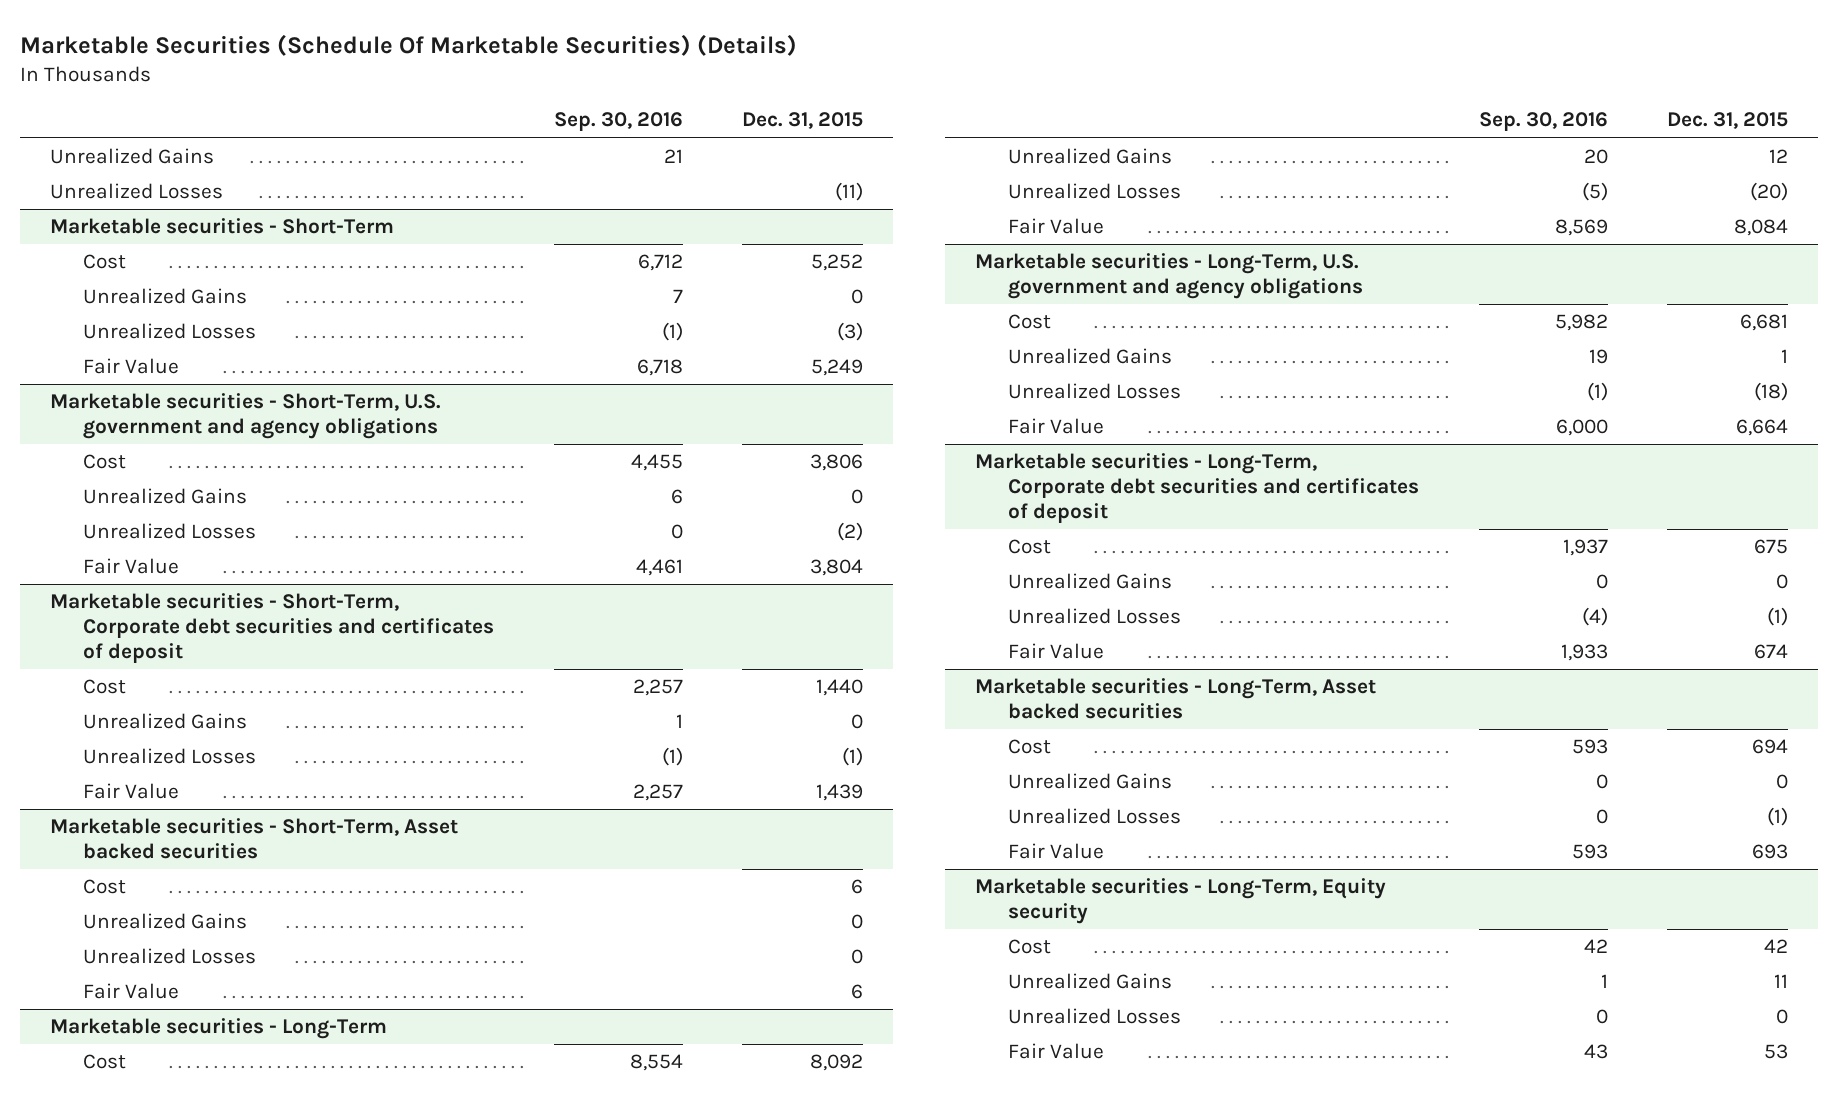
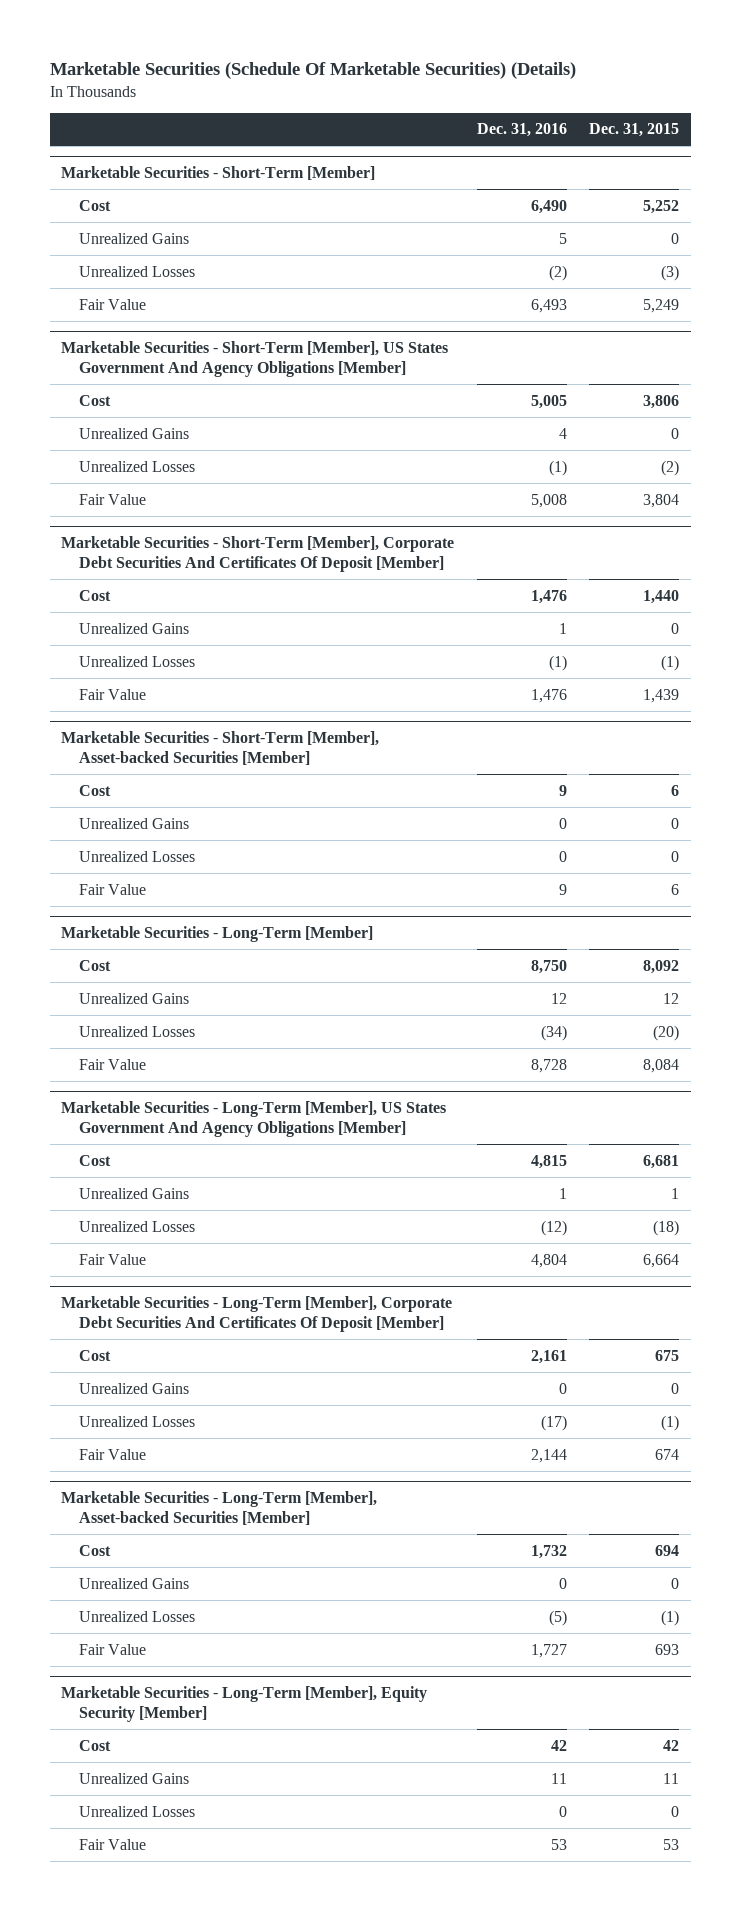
- | Sep. 30, 2016 | Dec. 31, 2015
+ | Dec. 31, 2016 | Dec. 31, 2015
- Unrealized Gains | 21 |
- Unrealized Losses | | (11)
- Marketable securities - Short-Term
+ Marketable Securities - Short-Term [Member]
- Marketable securities - Short-Term, U.S. government and agency obligations
+ Marketable Securities - Short-Term [Member], US States Government And Agency Obligations [Member]
- Marketable securities - Short-Term, Corporate debt securities and certificates of deposit
+ Marketable Securities - Short-Term [Member], Corporate Debt Securities And Certificates Of Deposit [Member]
- Marketable securities - Short-Term, Asset backed securities
+ Marketable Securities - Short-Term [Member], Asset-backed Securities [Member]
- Marketable securities - Long-Term
+ Marketable Securities - Long-Term [Member]
- Marketable securities - Long-Term, U.S. government and agency obligations
+ Marketable Securities - Long-Term [Member], US States Government And Agency Obligations [Member]
- Marketable securities - Long-Term, Corporate debt securities and certificates of deposit
+ Marketable Securities - Long-Term [Member], Corporate Debt Securities And Certificates Of Deposit [Member]
- Marketable securities - Long-Term, Asset backed securities
+ Marketable Securities - Long-Term [Member], Asset-backed Securities [Member]
- Marketable securities - Long-Term, Equity security
+ Marketable Securities - Long-Term [Member], Equity Security [Member]

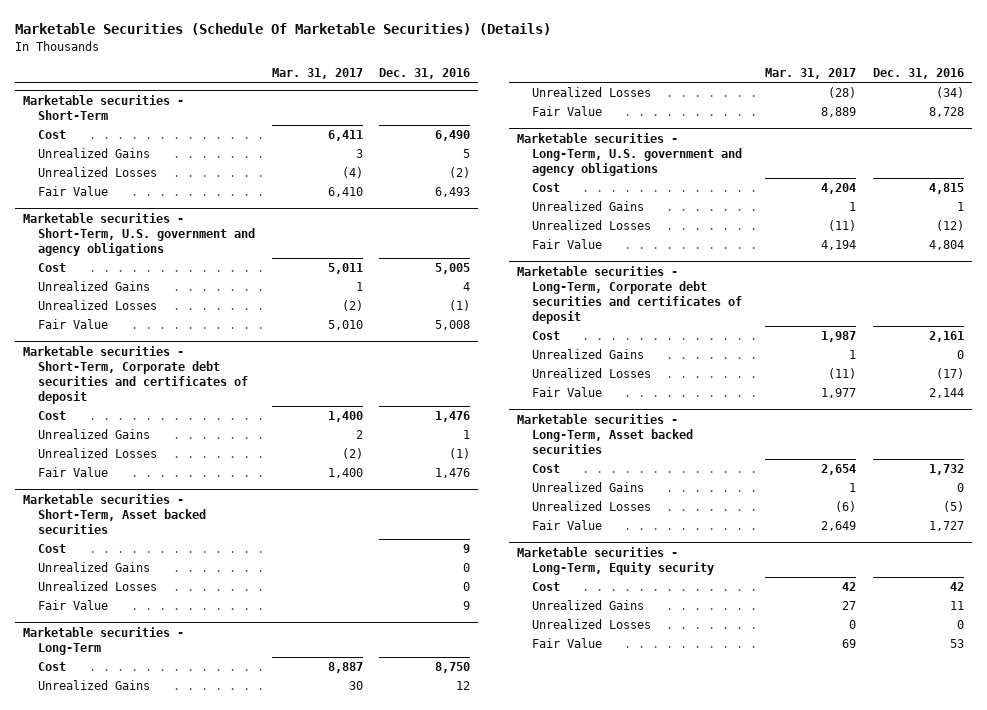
- | Dec. 31, 2016 | Dec. 31, 2015
+ | Mar. 31, 2017 | Dec. 31, 2016
- Marketable Securities - Short-Term [Member]
+ Marketable securities - Short-Term
- Marketable Securities - Short-Term [Member], US States Government And Agency Obligations [Member]
+ Marketable securities - Short-Term, U.S. government and agency obligations
- Marketable Securities - Short-Term [Member], Corporate Debt Securities And Certificates Of Deposit [Member]
+ Marketable securities - Short-Term, Corporate debt securities and certificates of deposit
- Marketable Securities - Short-Term [Member], Asset-backed Securities [Member]
+ Marketable securities - Short-Term, Asset backed securities
- Marketable Securities - Long-Term [Member]
+ Marketable securities - Long-Term
- Marketable Securities - Long-Term [Member], US States Government And Agency Obligations [Member]
+ Marketable securities - Long-Term, U.S. government and agency obligations
- Marketable Securities - Long-Term [Member], Corporate Debt Securities And Certificates Of Deposit [Member]
+ Marketable securities - Long-Term, Corporate debt securities and certificates of deposit
- Marketable Securities - Long-Term [Member], Asset-backed Securities [Member]
+ Marketable securities - Long-Term, Asset backed securities
- Marketable Securities - Long-Term [Member], Equity Security [Member]
+ Marketable securities - Long-Term, Equity security

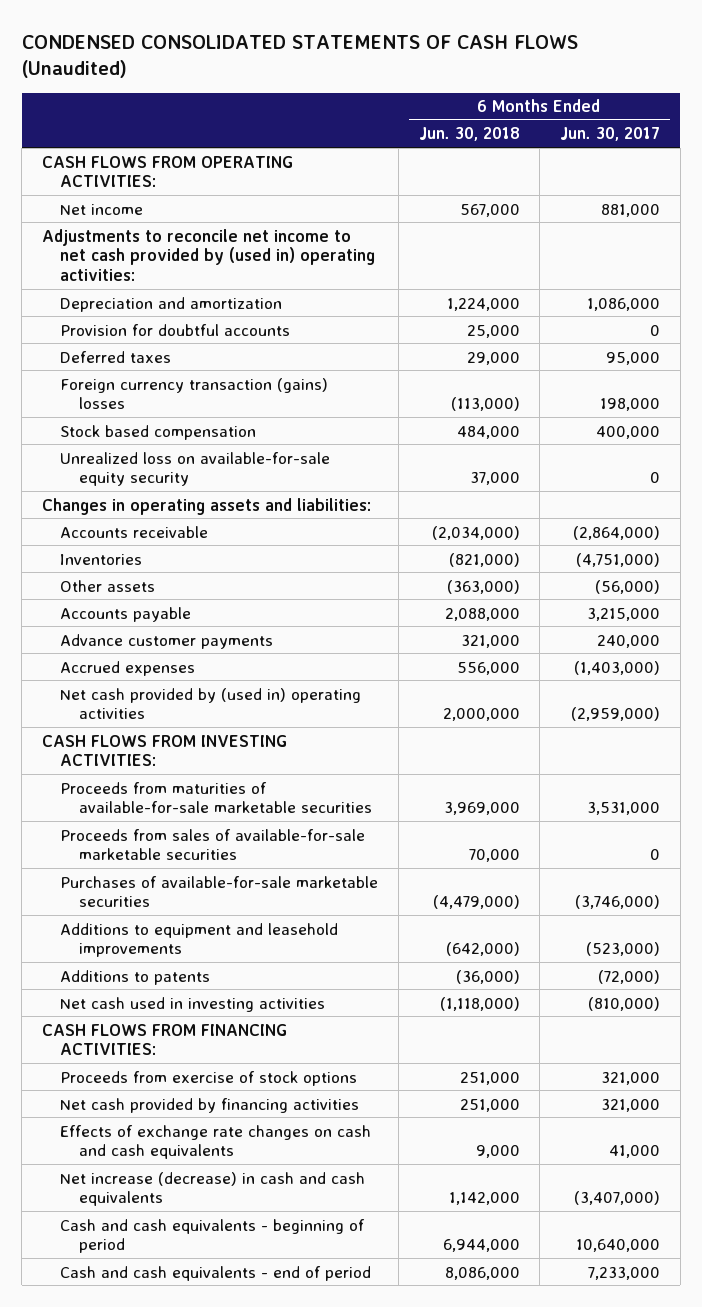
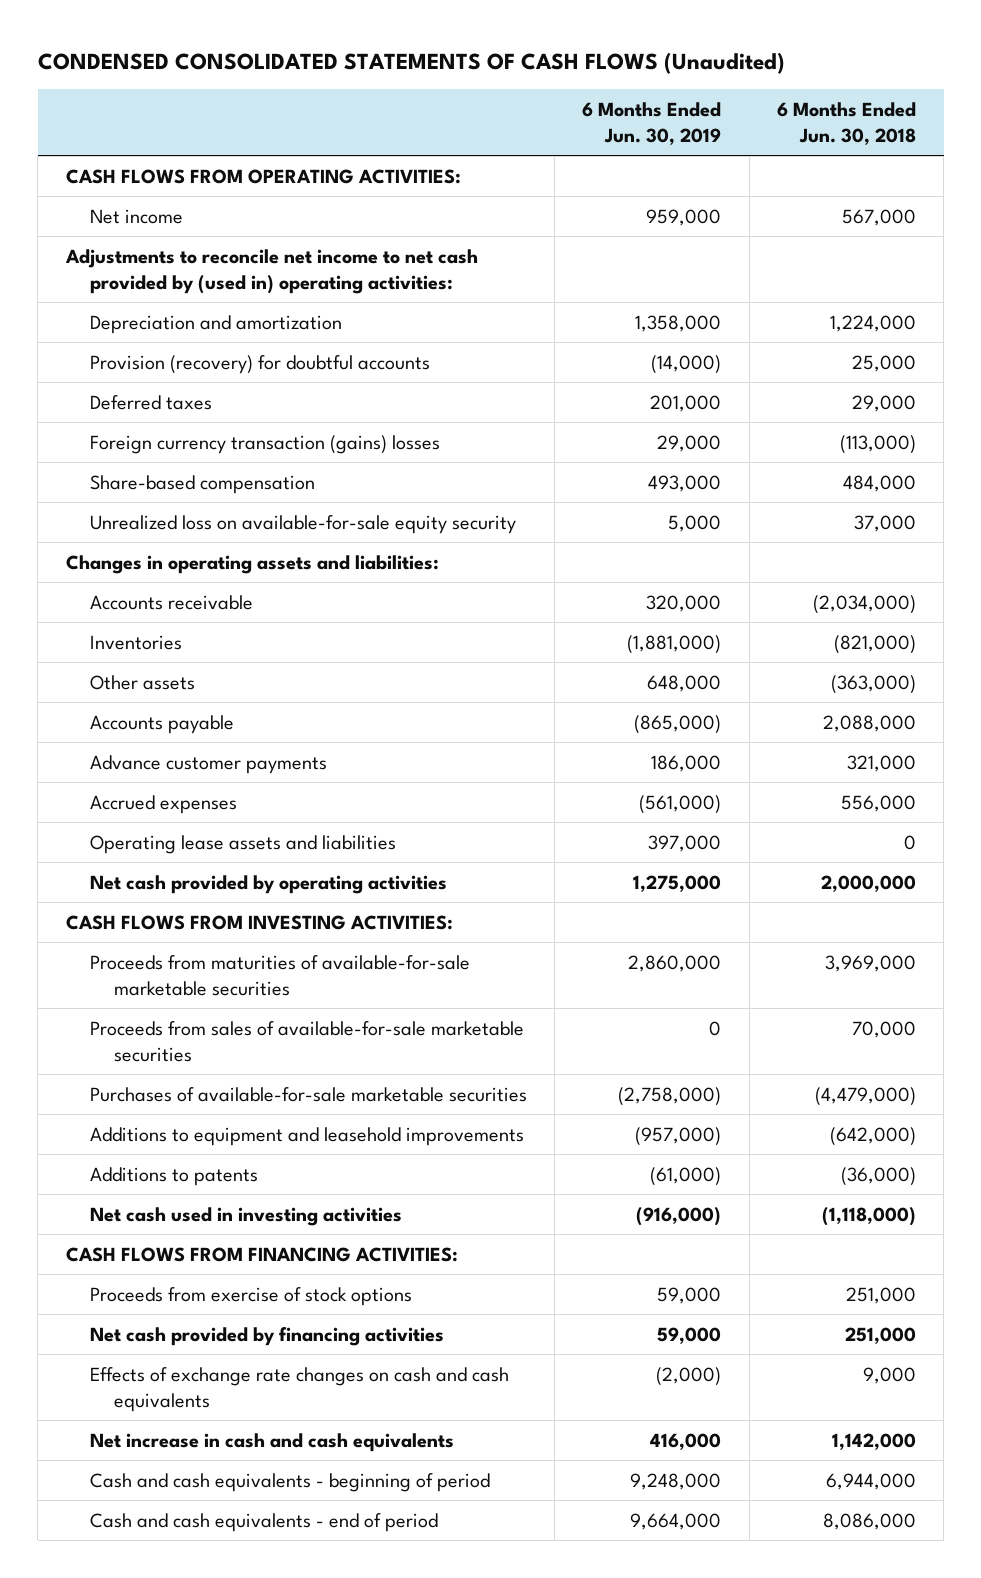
- | 6 Months Ended Jun. 30, 2018 | 6 Months Ended Jun. 30, 2017
+ | 6 Months Ended Jun. 30, 2019 | 6 Months Ended Jun. 30, 2018
- Provision for doubtful accounts | 25,000 | 0
+ Provision (recovery) for doubtful accounts | (14,000) | 25,000
- Stock based compensation | 484,000 | 400,000
+ Share-based compensation | 493,000 | 484,000
- Net cash provided by (used in) operating activities | 2,000,000 | (2,959,000)
+ Operating lease assets and liabilities | 397,000 | 0
+ Net cash provided by operating activities | 1,275,000 | 2,000,000
- Net increase (decrease) in cash and cash equivalents | 1,142,000 | (3,407,000)
+ Net increase in cash and cash equivalents | 416,000 | 1,142,000

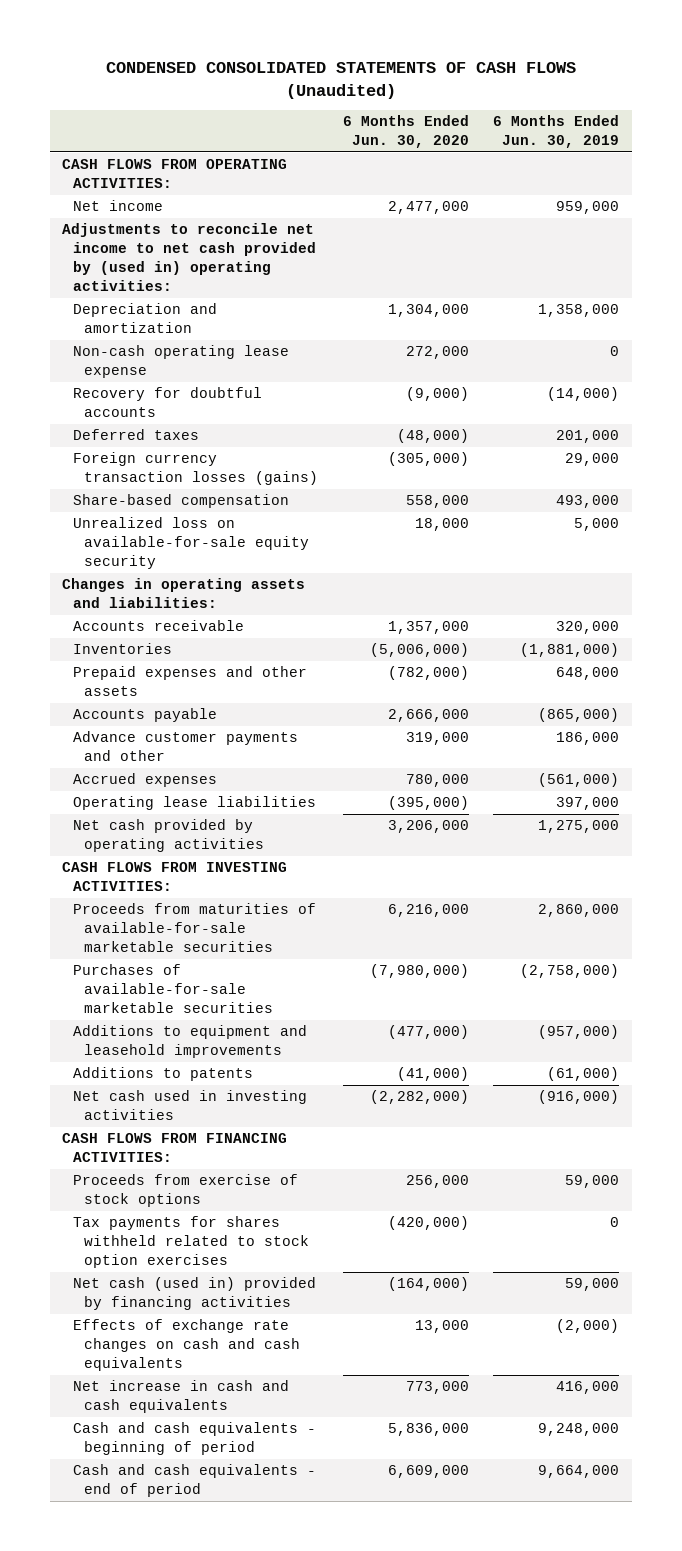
- | 6 Months Ended Jun. 30, 2019 | 6 Months Ended Jun. 30, 2018
+ | 6 Months Ended Jun. 30, 2020 | 6 Months Ended Jun. 30, 2019
- Provision (recovery) for doubtful accounts | (14,000) | 25,000
+ Non-cash operating lease expense | 272,000 | 0
+ Recovery for doubtful accounts | (9,000) | (14,000)
- Foreign currency transaction (gains) losses | 29,000 | (113,000)
+ Foreign currency transaction losses (gains) | (305,000) | 29,000
- Other assets | 648,000 | (363,000)
+ Prepaid expenses and other assets | (782,000) | 648,000
- Advance customer payments | 186,000 | 321,000
+ Advance customer payments and other | 319,000 | 186,000
- Operating lease assets and liabilities | 397,000 | 0
+ Operating lease liabilities | (395,000) | 397,000
- Proceeds from sales of available-for-sale marketable securities | 0 | 70,000
- Net cash provided by financing activities | 59,000 | 251,000
+ Tax payments for shares withheld related to stock option exercises | (420,000) | 0
+ Net cash (used in) provided by financing activities | (164,000) | 59,000

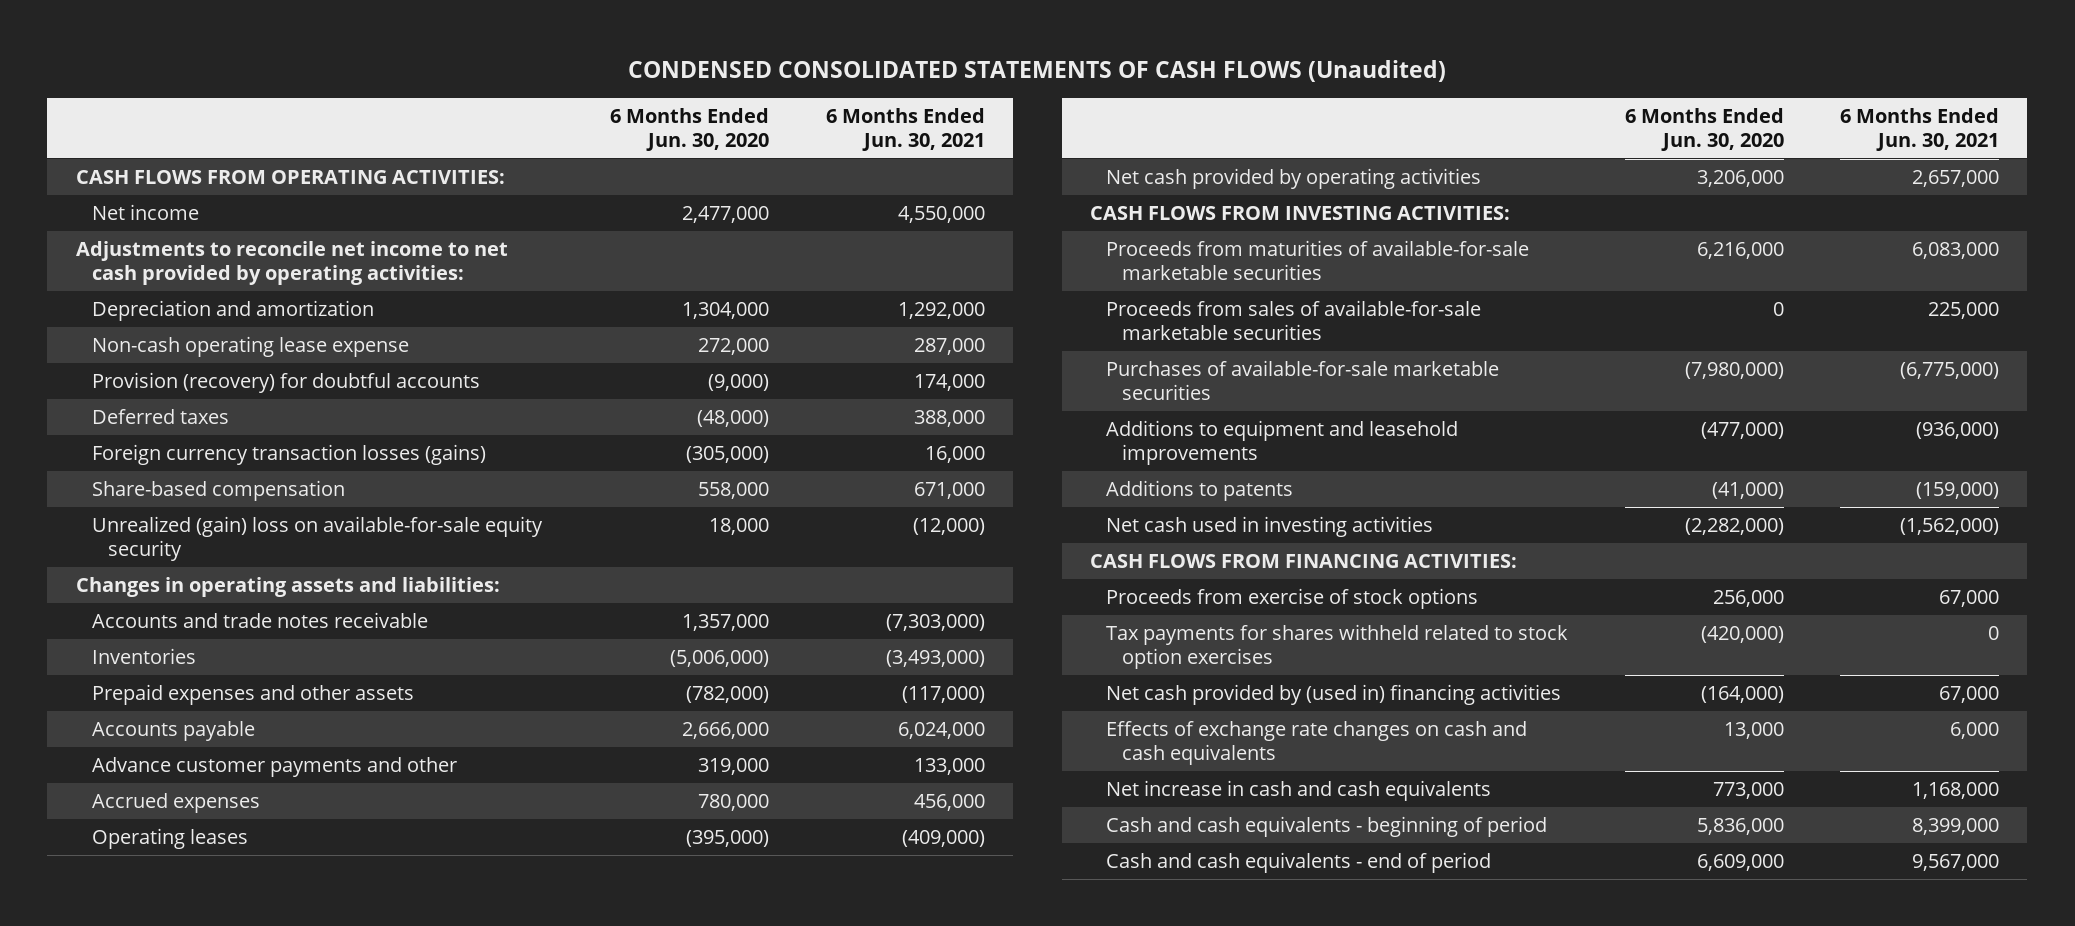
- | 6 Months Ended Jun. 30, 2020 | 6 Months Ended Jun. 30, 2019
+ | 6 Months Ended Jun. 30, 2020 | 6 Months Ended Jun. 30, 2021
- Adjustments to reconcile net income to net cash provided by (used in) operating activities:
+ Adjustments to reconcile net income to net cash provided by operating activities:
- Recovery for doubtful accounts | (9,000) | (14,000)
+ Provision (recovery) for doubtful accounts | (9,000) | 174,000
- Unrealized loss on available-for-sale equity security | 18,000 | 5,000
+ Unrealized (gain) loss on available-for-sale equity security | 18,000 | (12,000)
- Accounts receivable | 1,357,000 | 320,000
+ Accounts and trade notes receivable | 1,357,000 | (7,303,000)
- Operating lease liabilities | (395,000) | 397,000
+ Operating leases | (395,000) | (409,000)
+ Proceeds from sales of available-for-sale marketable securities | 0 | 225,000
- Net cash (used in) provided by financing activities | (164,000) | 59,000
+ Net cash provided by (used in) financing activities | (164,000) | 67,000

